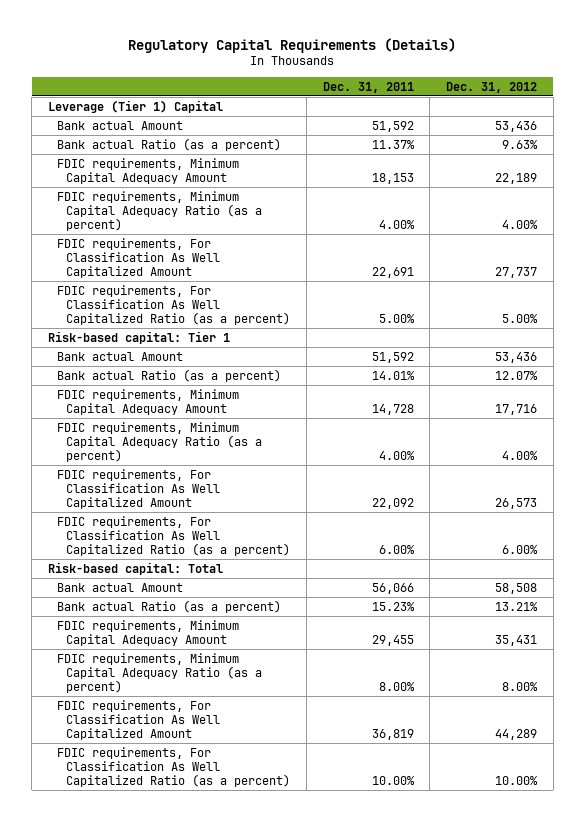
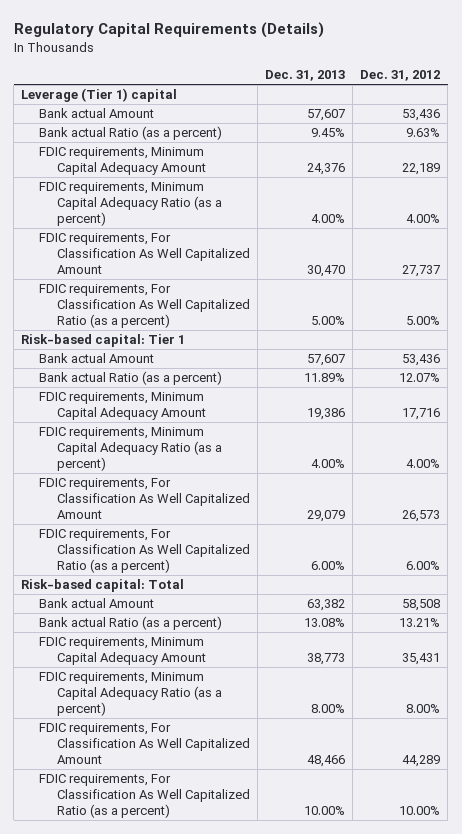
- | Dec. 31, 2011 | Dec. 31, 2012
+ | Dec. 31, 2013 | Dec. 31, 2012
- Leverage (Tier 1) Capital
+ Leverage (Tier 1) capital

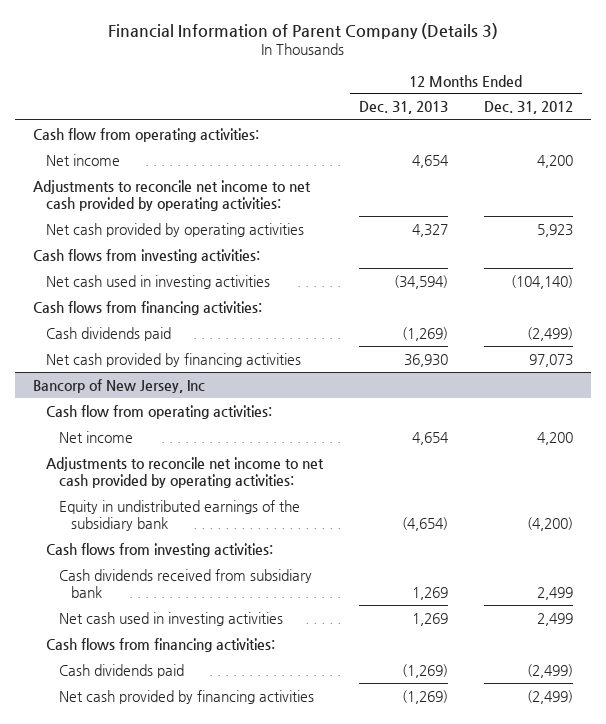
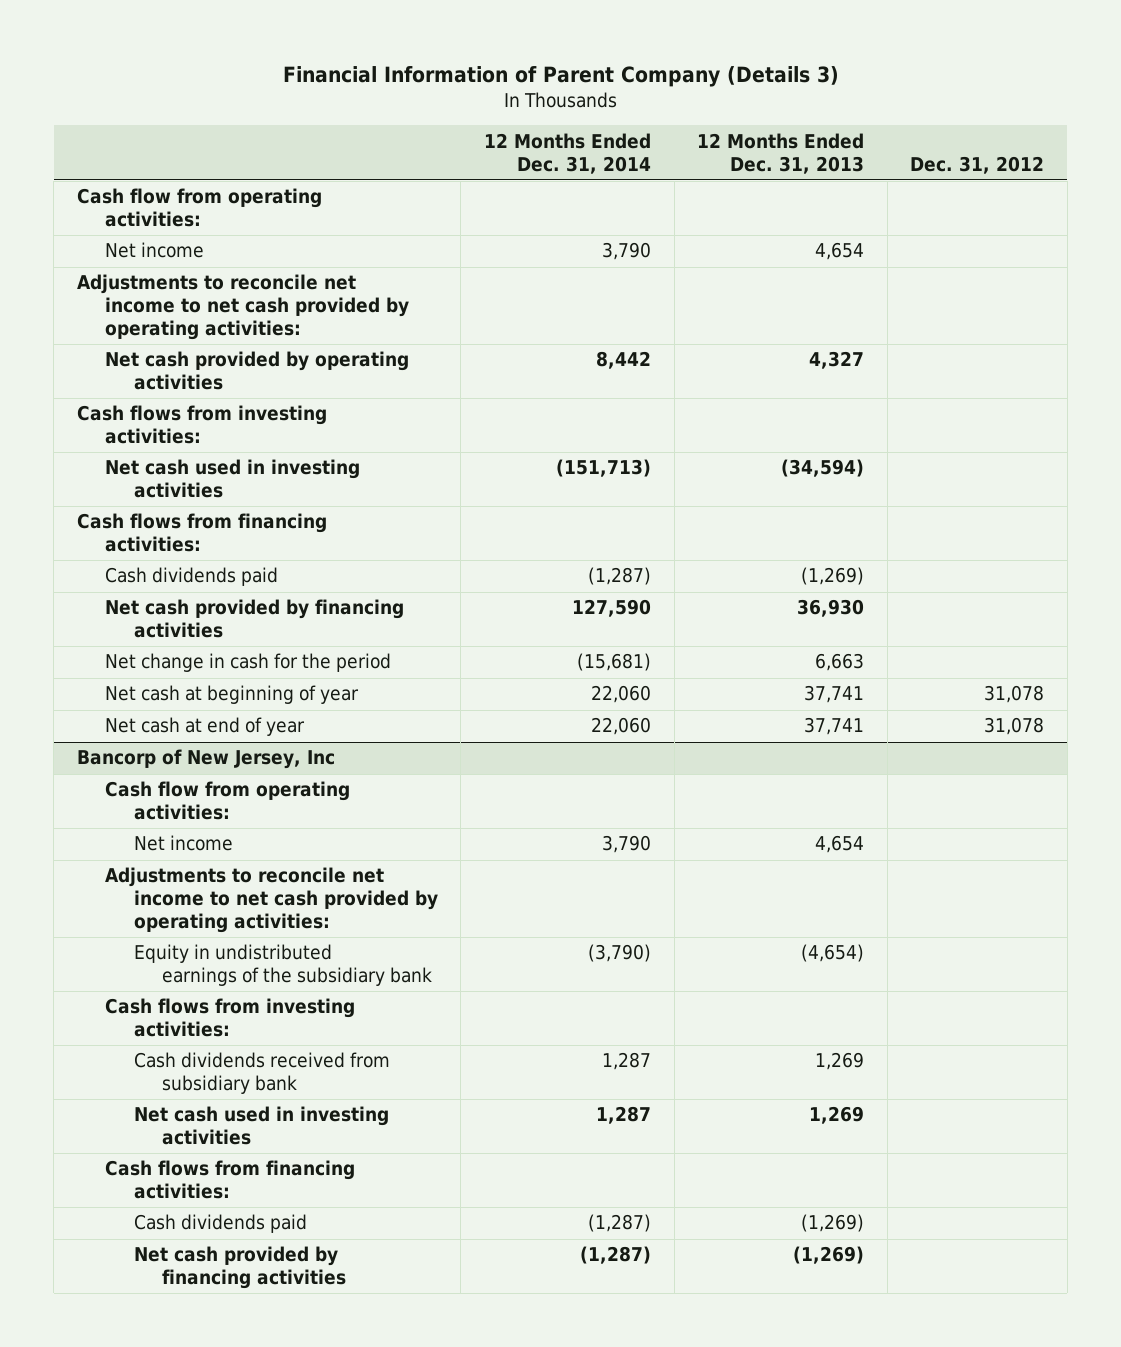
- | 12 Months Ended Dec. 31, 2013 | 12 Months Ended Dec. 31, 2012
+ | 12 Months Ended Dec. 31, 2014 | 12 Months Ended Dec. 31, 2013 | Dec. 31, 2012
+ Net change in cash for the period | (15,681) | 6,663 |
+ Net cash at beginning of year | 22,060 | 37,741 | 31,078
+ Net cash at end of year | 22,060 | 37,741 | 31,078

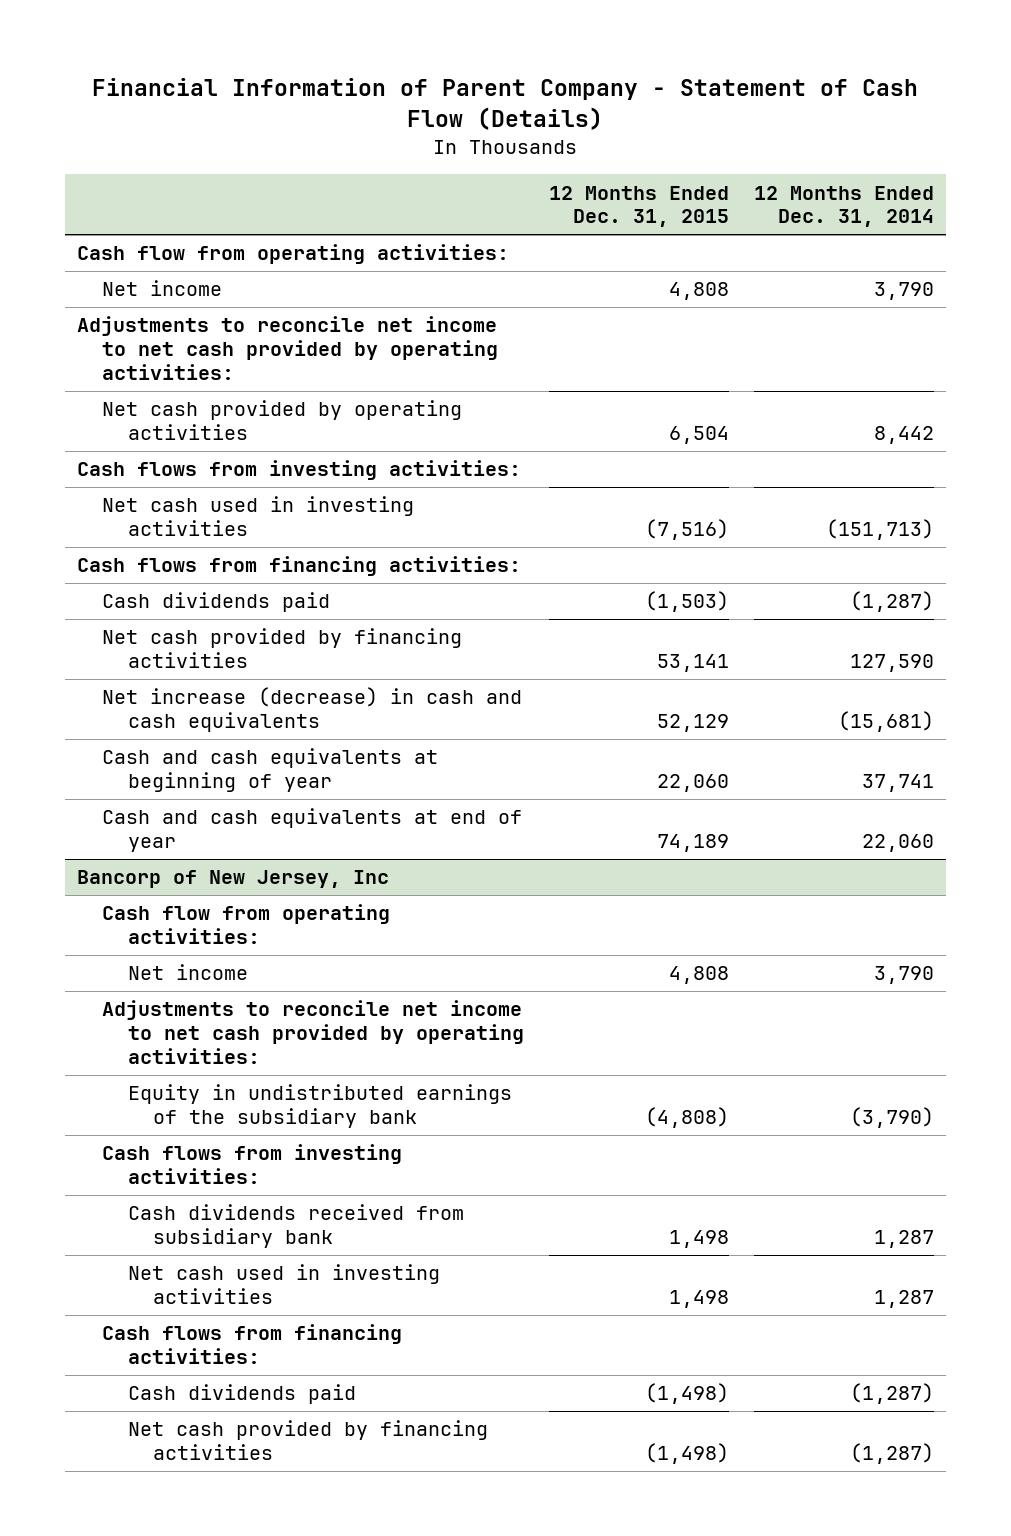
- Financial Information of Parent Company (Details 3)
+ Financial Information of Parent Company - Statement of Cash Flow (Details)
- | 12 Months Ended Dec. 31, 2014 | 12 Months Ended Dec. 31, 2013 | Dec. 31, 2012
+ | 12 Months Ended Dec. 31, 2015 | 12 Months Ended Dec. 31, 2014
- Net change in cash for the period | (15,681) | 6,663 |
- Net cash at beginning of year | 22,060 | 37,741 | 31,078
- Net cash at end of year | 22,060 | 37,741 | 31,078
+ Net increase (decrease) in cash and cash equivalents | 52,129 | (15,681)
+ Cash and cash equivalents at beginning of year | 22,060 | 37,741
+ Cash and cash equivalents at end of year | 74,189 | 22,060

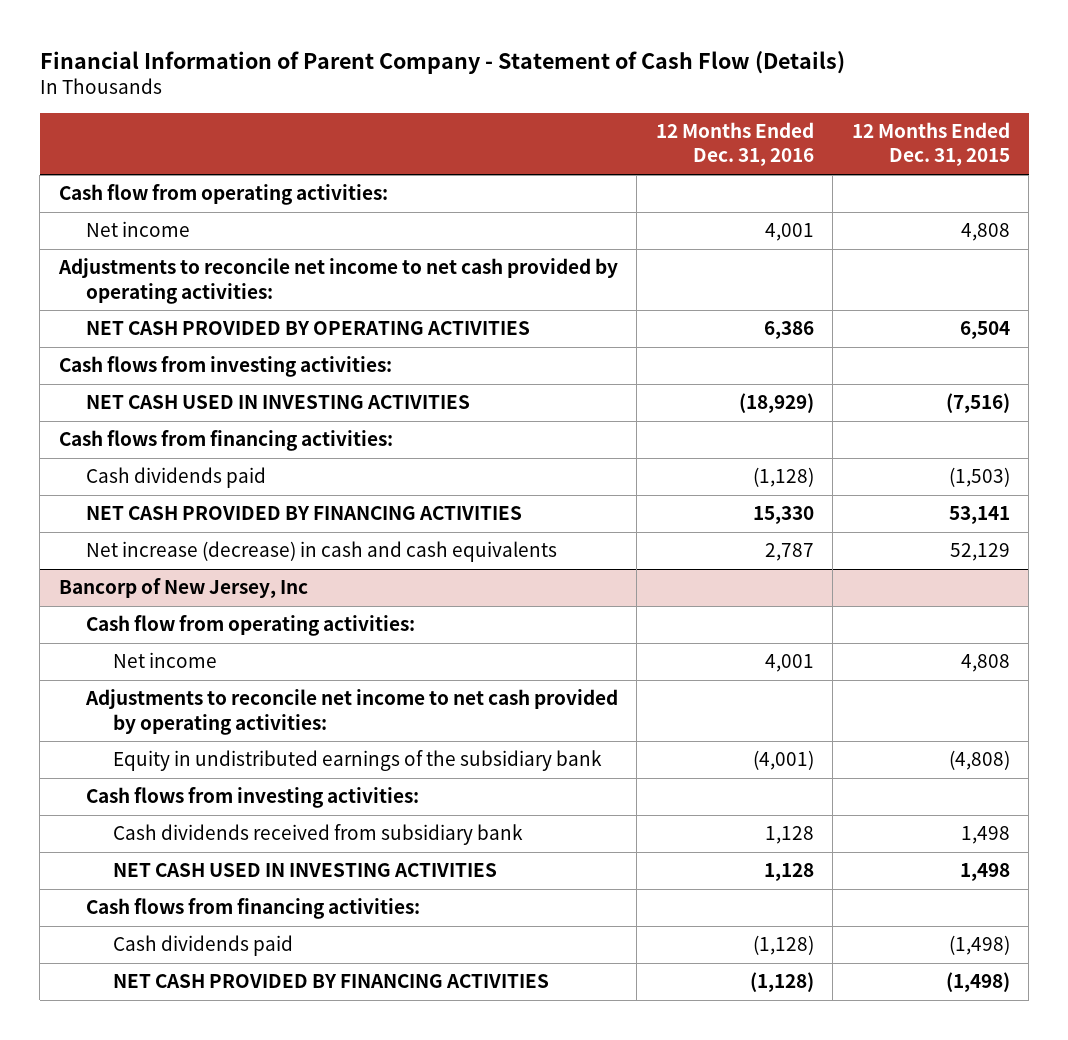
- | 12 Months Ended Dec. 31, 2015 | 12 Months Ended Dec. 31, 2014
+ | 12 Months Ended Dec. 31, 2016 | 12 Months Ended Dec. 31, 2015
- Net cash provided by operating activities | 6,504 | 8,442
+ NET CASH PROVIDED BY OPERATING ACTIVITIES | 6,386 | 6,504
- Net cash used in investing activities | (7,516) | (151,713)
+ NET CASH USED IN INVESTING ACTIVITIES | (18,929) | (7,516)
- Net cash provided by financing activities | 53,141 | 127,590
+ NET CASH PROVIDED BY FINANCING ACTIVITIES | 15,330 | 53,141
- Cash and cash equivalents at beginning of year | 22,060 | 37,741
- Cash and cash equivalents at end of year | 74,189 | 22,060
@ Bancorp of New Jersey, Inc
- Net cash used in investing activities | 1,498 | 1,287
+ NET CASH USED IN INVESTING ACTIVITIES | 1,128 | 1,498
- Net cash provided by financing activities | (1,498) | (1,287)
+ NET CASH PROVIDED BY FINANCING ACTIVITIES | (1,128) | (1,498)

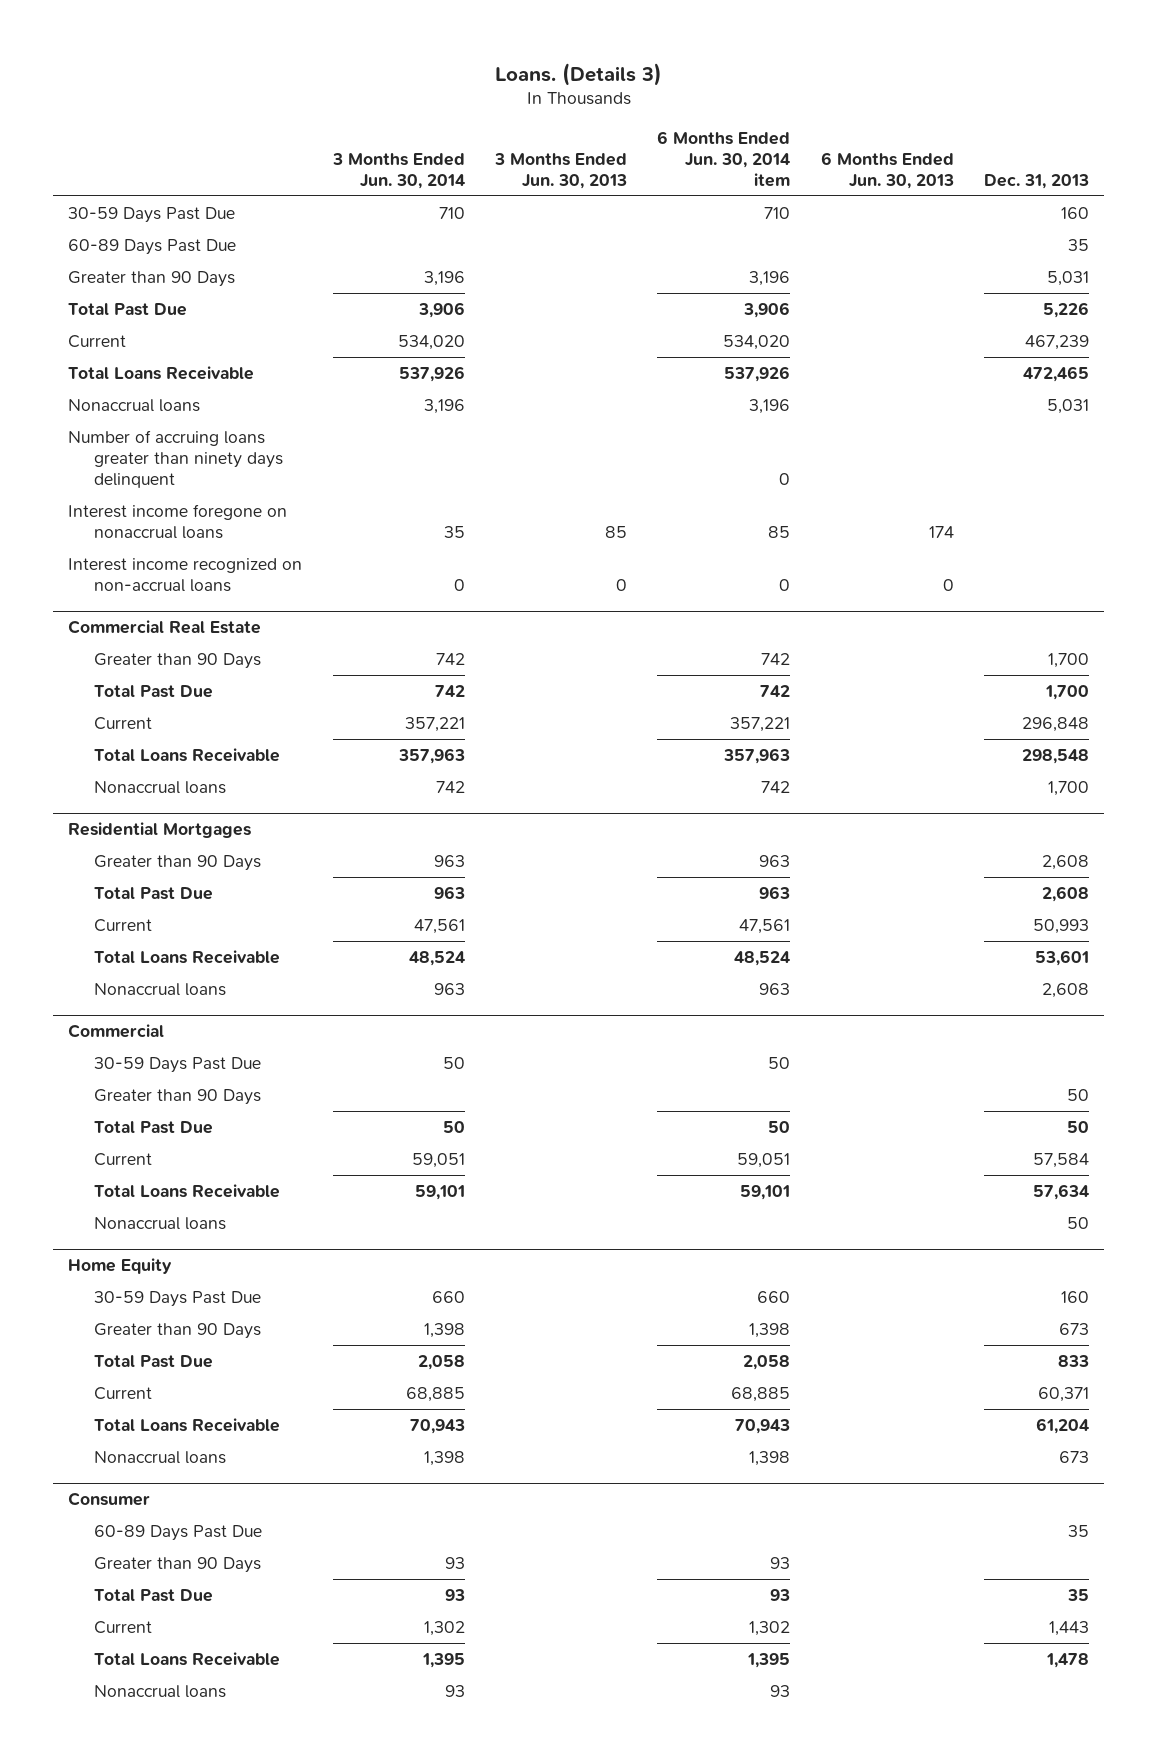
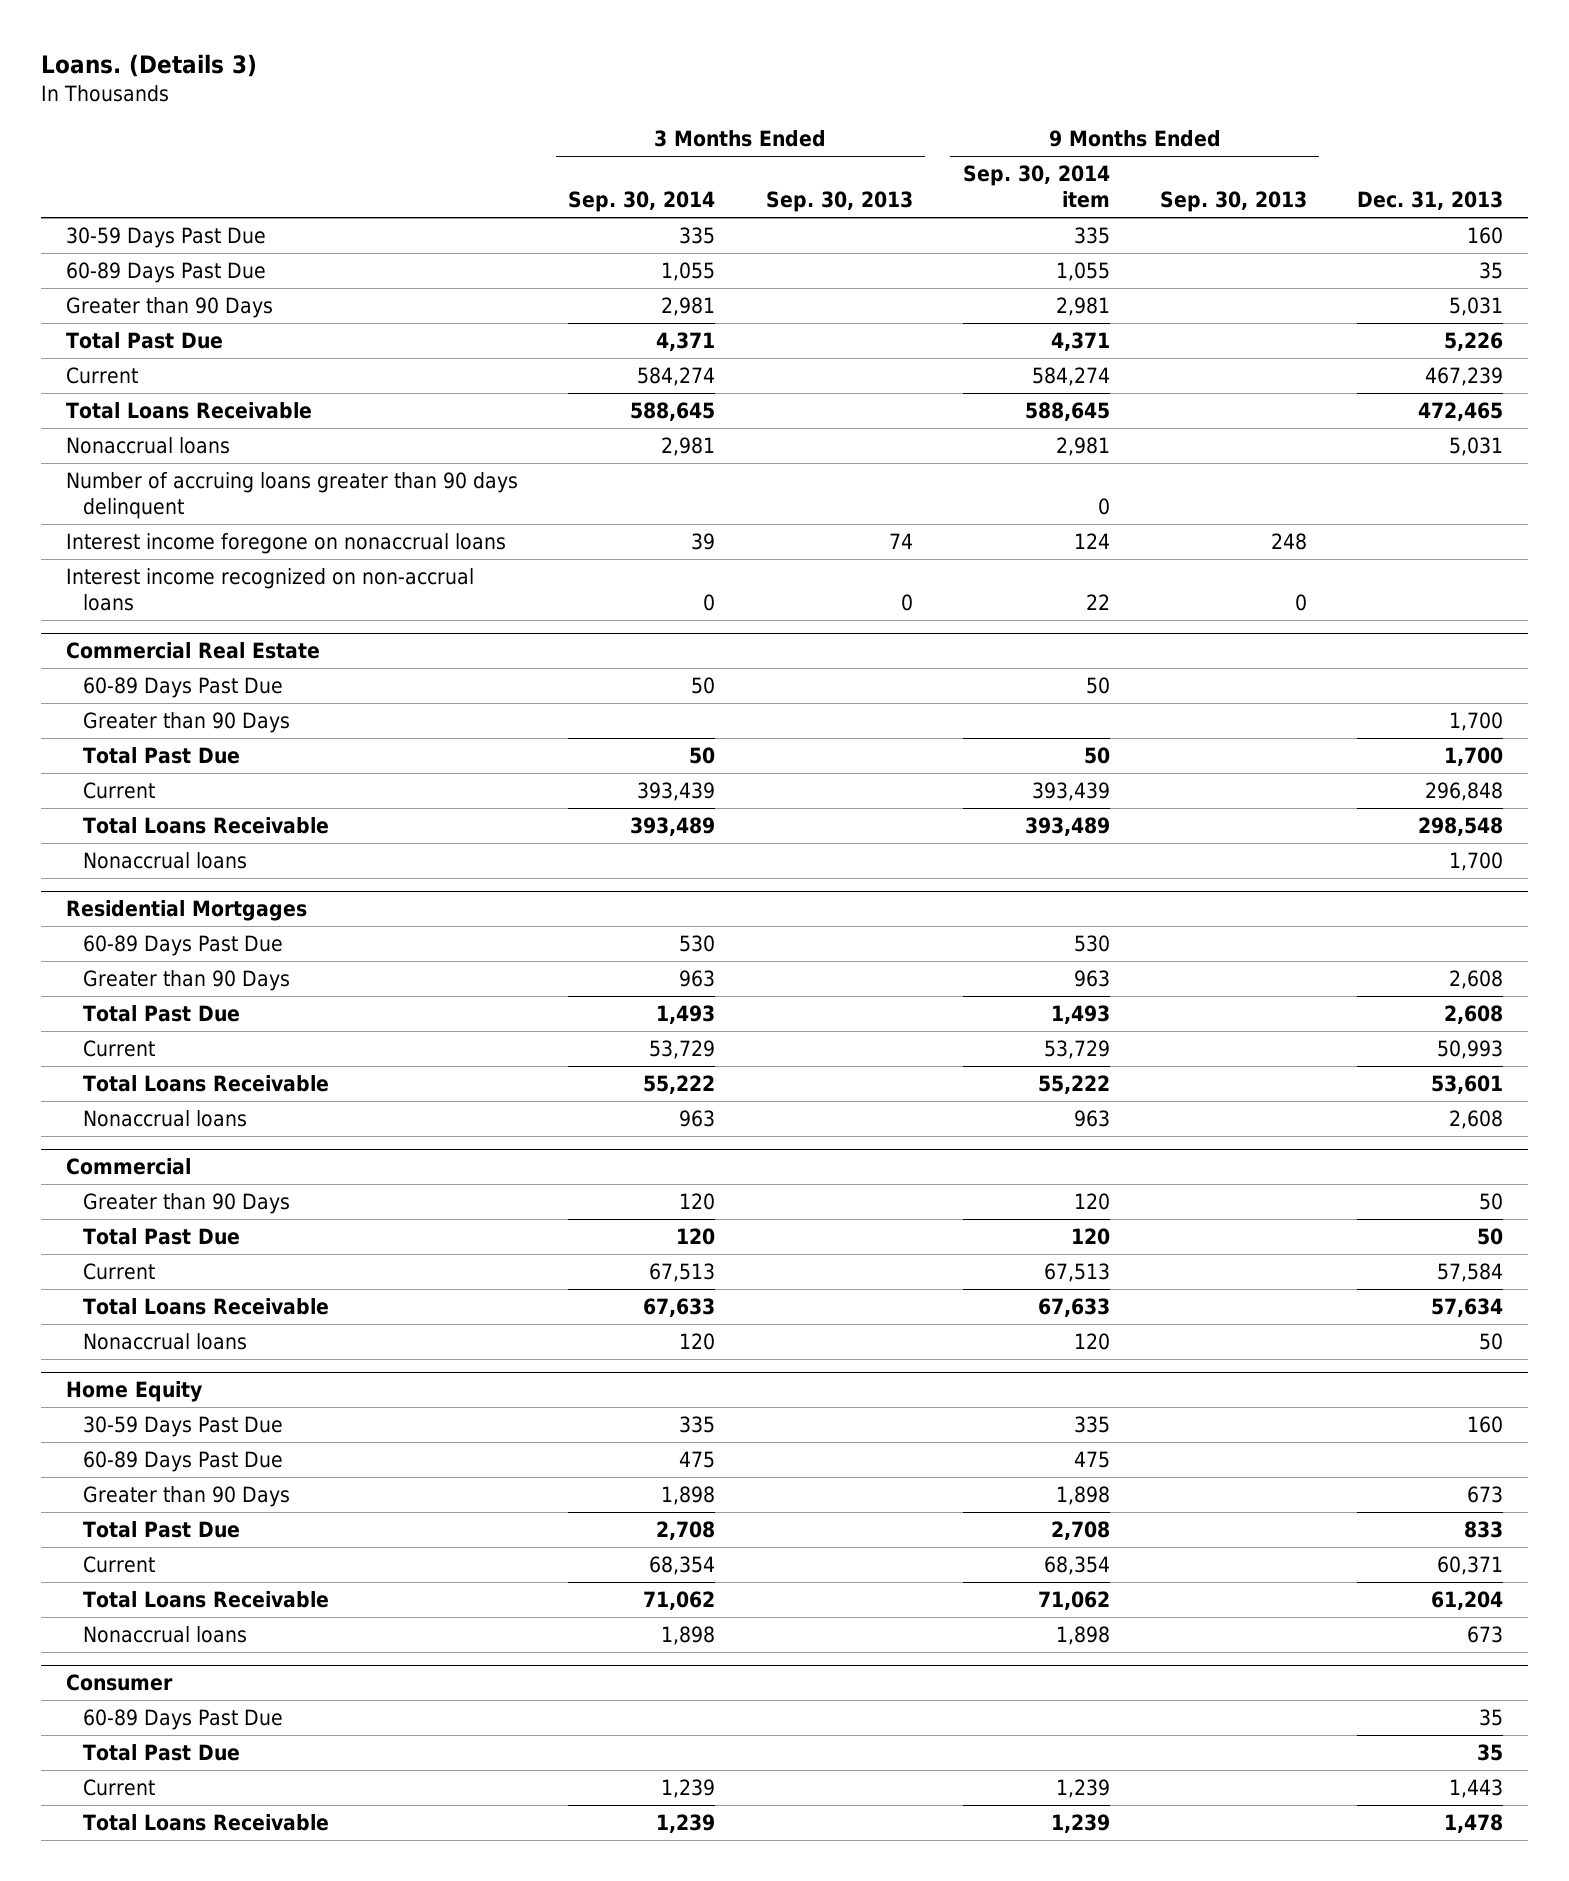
- | 3 Months Ended Jun. 30, 2014 | 3 Months Ended Jun. 30, 2013 | 6 Months Ended Jun. 30, 2014 item | 6 Months Ended Jun. 30, 2013 | Dec. 31, 2013
+ | 3 Months Ended Sep. 30, 2014 | 3 Months Ended Sep. 30, 2013 | 9 Months Ended Sep. 30, 2014 item | 9 Months Ended Sep. 30, 2013 | Dec. 31, 2013
- Number of accruing loans greater than ninety days delinquent | | | 0 | |
+ Number of accruing loans greater than 90 days delinquent | | | 0 | |
@ Commercial Real Estate
+ 60-89 Days Past Due | 50 | | 50 | |
@ Residential Mortgages
+ 60-89 Days Past Due | 530 | | 530 | |
@ Commercial
- 30-59 Days Past Due | 50 | | 50 | |
@ Home Equity
+ 60-89 Days Past Due | 475 | | 475 | |
@ Consumer
- Greater than 90 Days | 93 | | 93 | |
- Nonaccrual loans | 93 | | 93 | |

